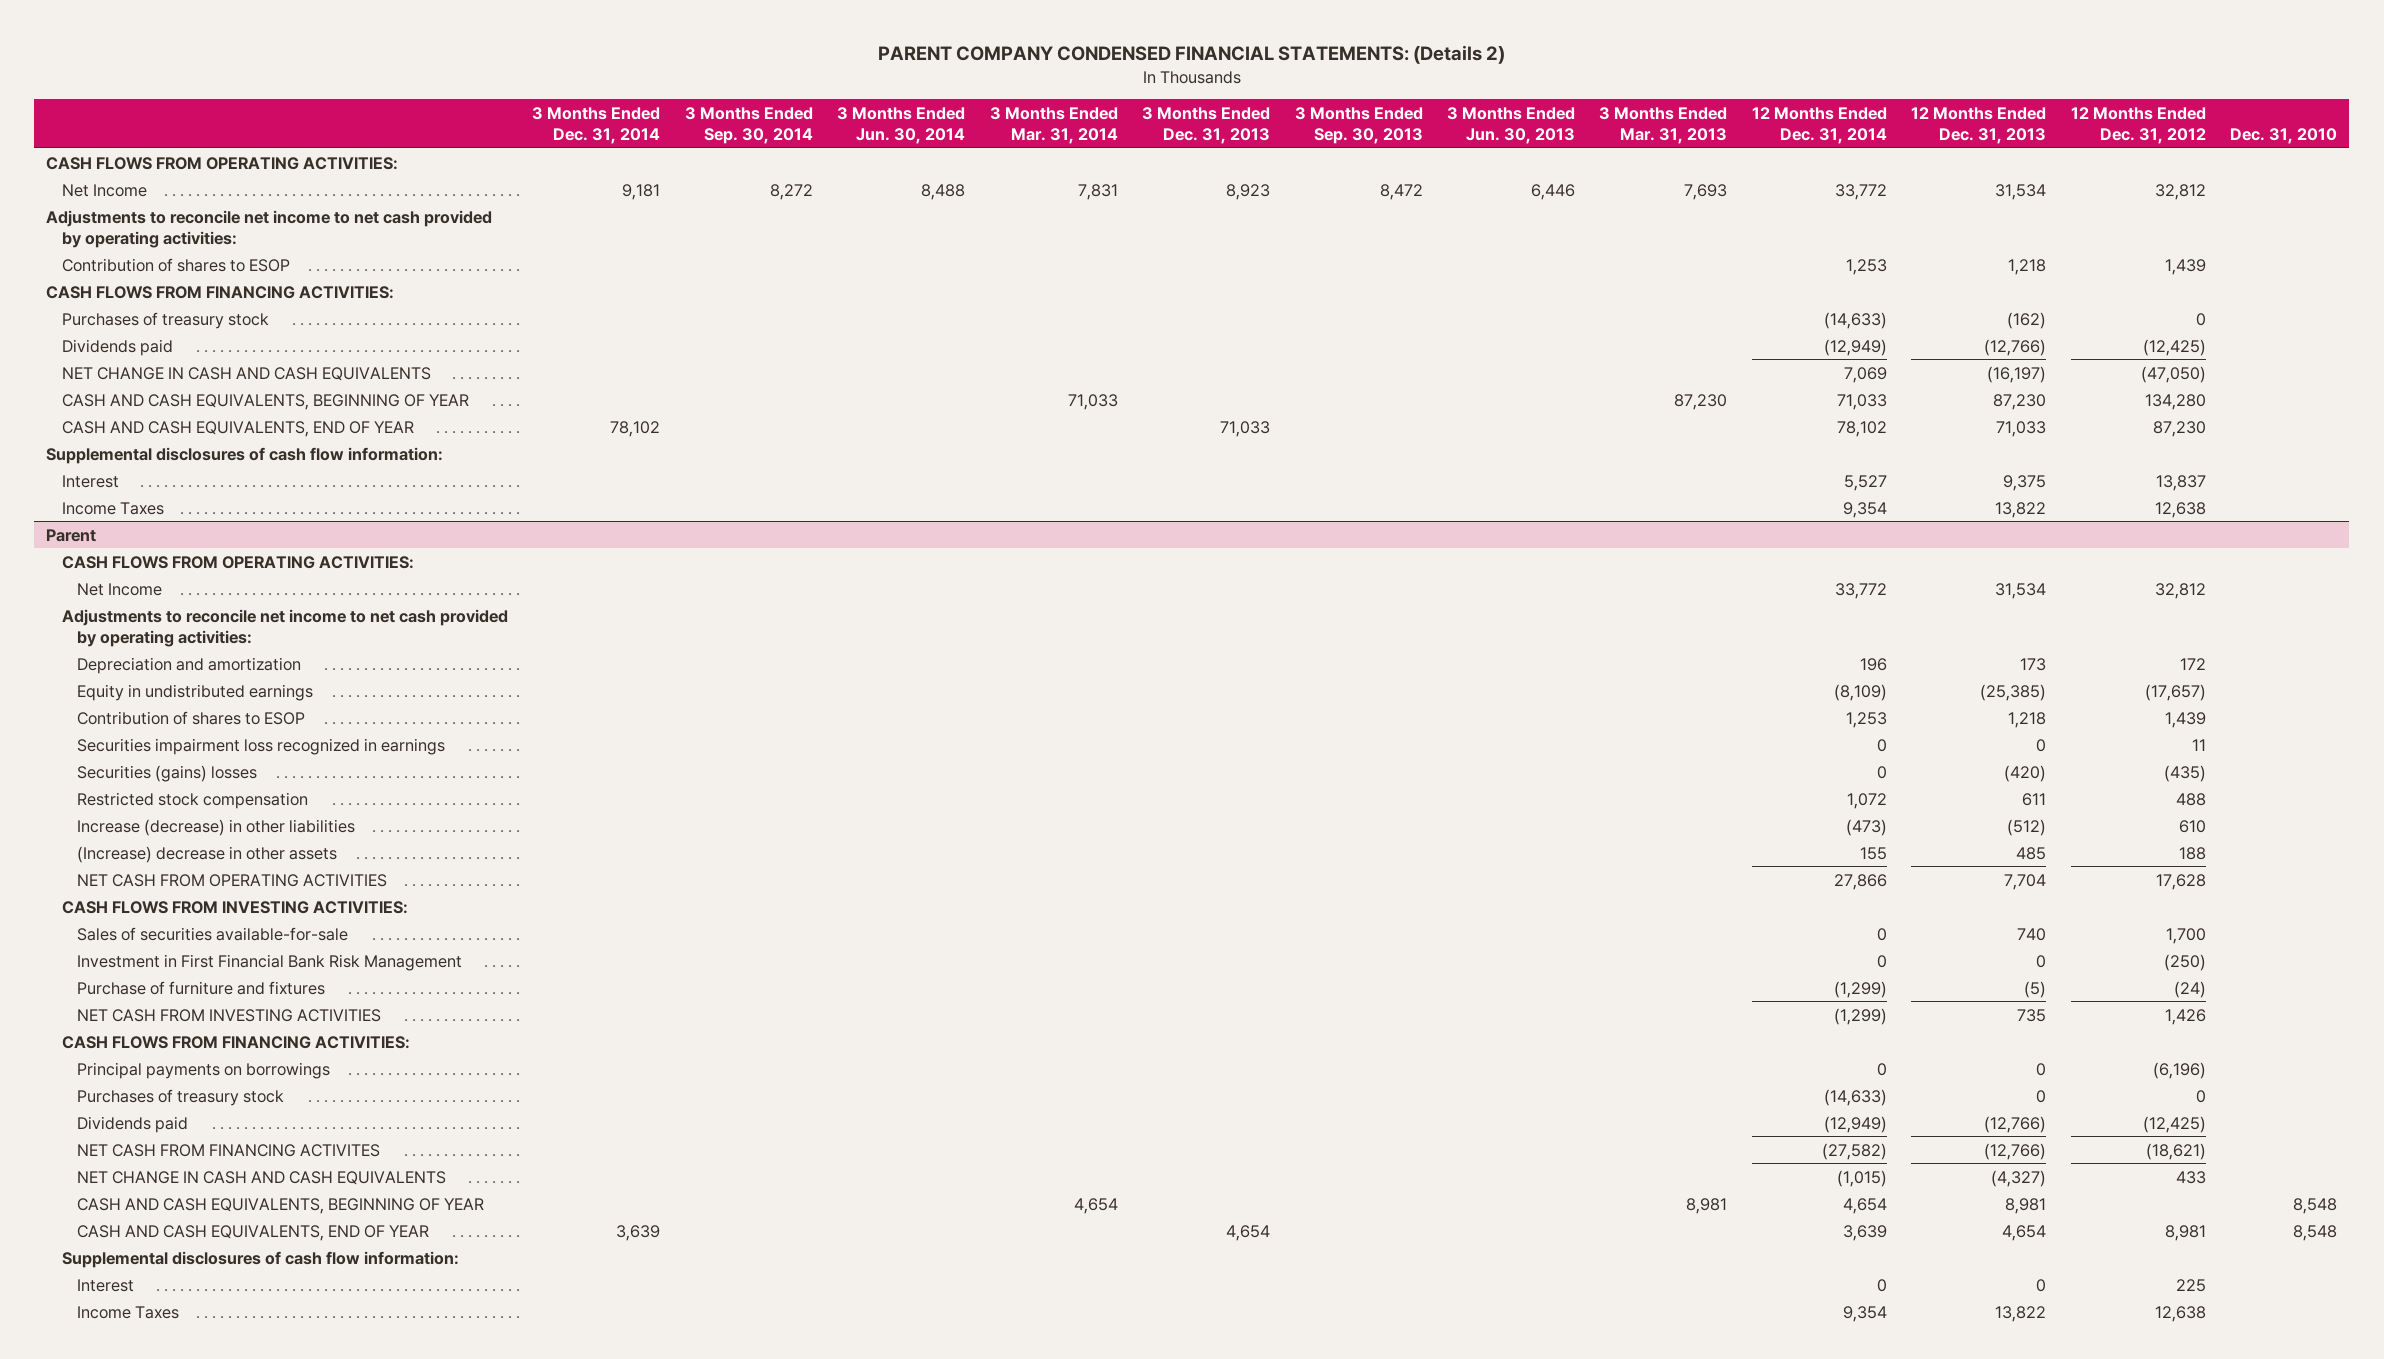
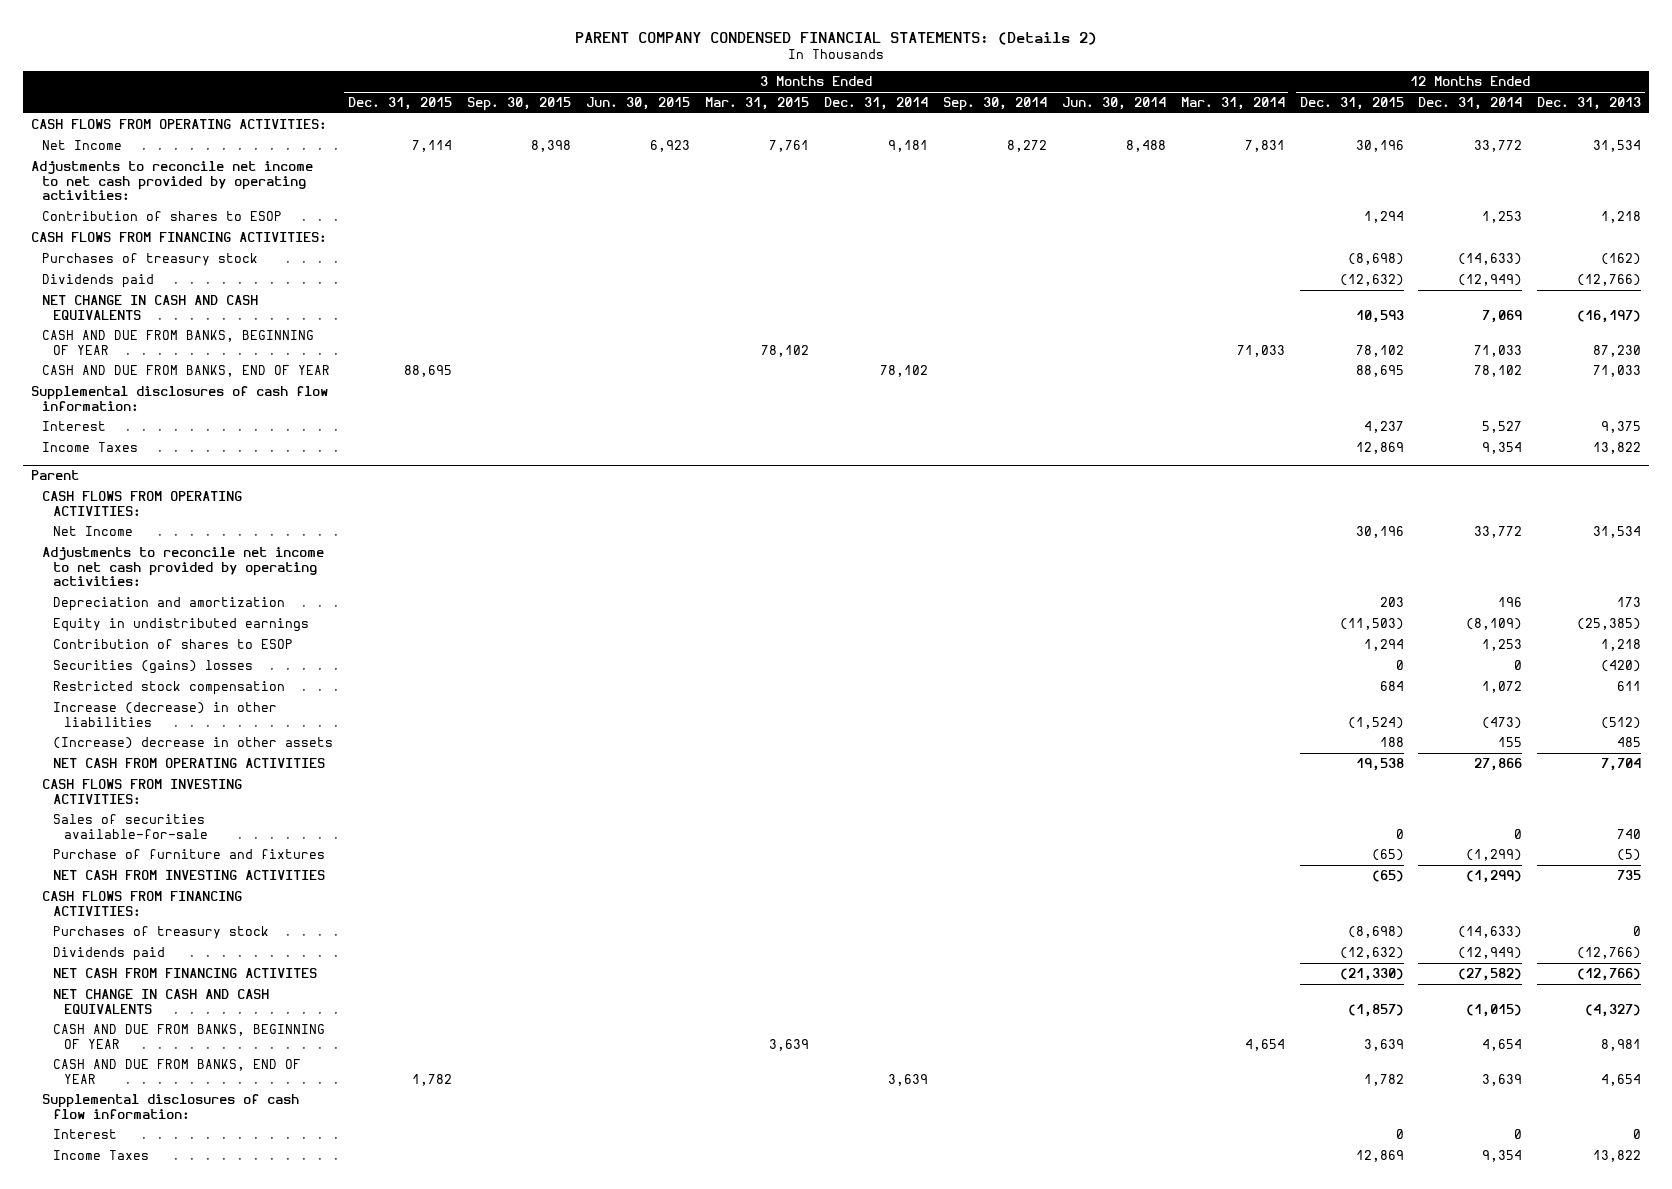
- | 3 Months Ended Dec. 31, 2014 | 3 Months Ended Sep. 30, 2014 | 3 Months Ended Jun. 30, 2014 | 3 Months Ended Mar. 31, 2014 | 3 Months Ended Dec. 31, 2013 | 3 Months Ended Sep. 30, 2013 | 3 Months Ended Jun. 30, 2013 | 3 Months Ended Mar. 31, 2013 | 12 Months Ended Dec. 31, 2014 | 12 Months Ended Dec. 31, 2013 | 12 Months Ended Dec. 31, 2012 | Dec. 31, 2010
+ | 3 Months Ended Dec. 31, 2015 | 3 Months Ended Sep. 30, 2015 | 3 Months Ended Jun. 30, 2015 | 3 Months Ended Mar. 31, 2015 | 3 Months Ended Dec. 31, 2014 | 3 Months Ended Sep. 30, 2014 | 3 Months Ended Jun. 30, 2014 | 3 Months Ended Mar. 31, 2014 | 12 Months Ended Dec. 31, 2015 | 12 Months Ended Dec. 31, 2014 | 12 Months Ended Dec. 31, 2013
- CASH AND CASH EQUIVALENTS, BEGINNING OF YEAR | | | | 71,033 | | | | 87,230 | 71,033 | 87,230 | 134,280 |
- CASH AND CASH EQUIVALENTS, END OF YEAR | 78,102 | | | | 71,033 | | | | 78,102 | 71,033 | 87,230 |
+ CASH AND DUE FROM BANKS, BEGINNING OF YEAR | | | | 78,102 | | | | 71,033 | 78,102 | 71,033 | 87,230
+ CASH AND DUE FROM BANKS, END OF YEAR | 88,695 | | | | 78,102 | | | | 88,695 | 78,102 | 71,033
@ Parent
- Securities impairment loss recognized in earnings | | | | | | | | | 0 | 0 | 11 |
- Investment in First Financial Bank Risk Management | | | | | | | | | 0 | 0 | (250) |
- Principal payments on borrowings | | | | | | | | | 0 | 0 | (6,196) |
- CASH AND CASH EQUIVALENTS, BEGINNING OF YEAR | | | | 4,654 | | | | 8,981 | 4,654 | 8,981 | | 8,548
- CASH AND CASH EQUIVALENTS, END OF YEAR | 3,639 | | | | 4,654 | | | | 3,639 | 4,654 | 8,981 | 8,548
+ CASH AND DUE FROM BANKS, BEGINNING OF YEAR | | | | 3,639 | | | | 4,654 | 3,639 | 4,654 | 8,981
+ CASH AND DUE FROM BANKS, END OF YEAR | 1,782 | | | | 3,639 | | | | 1,782 | 3,639 | 4,654

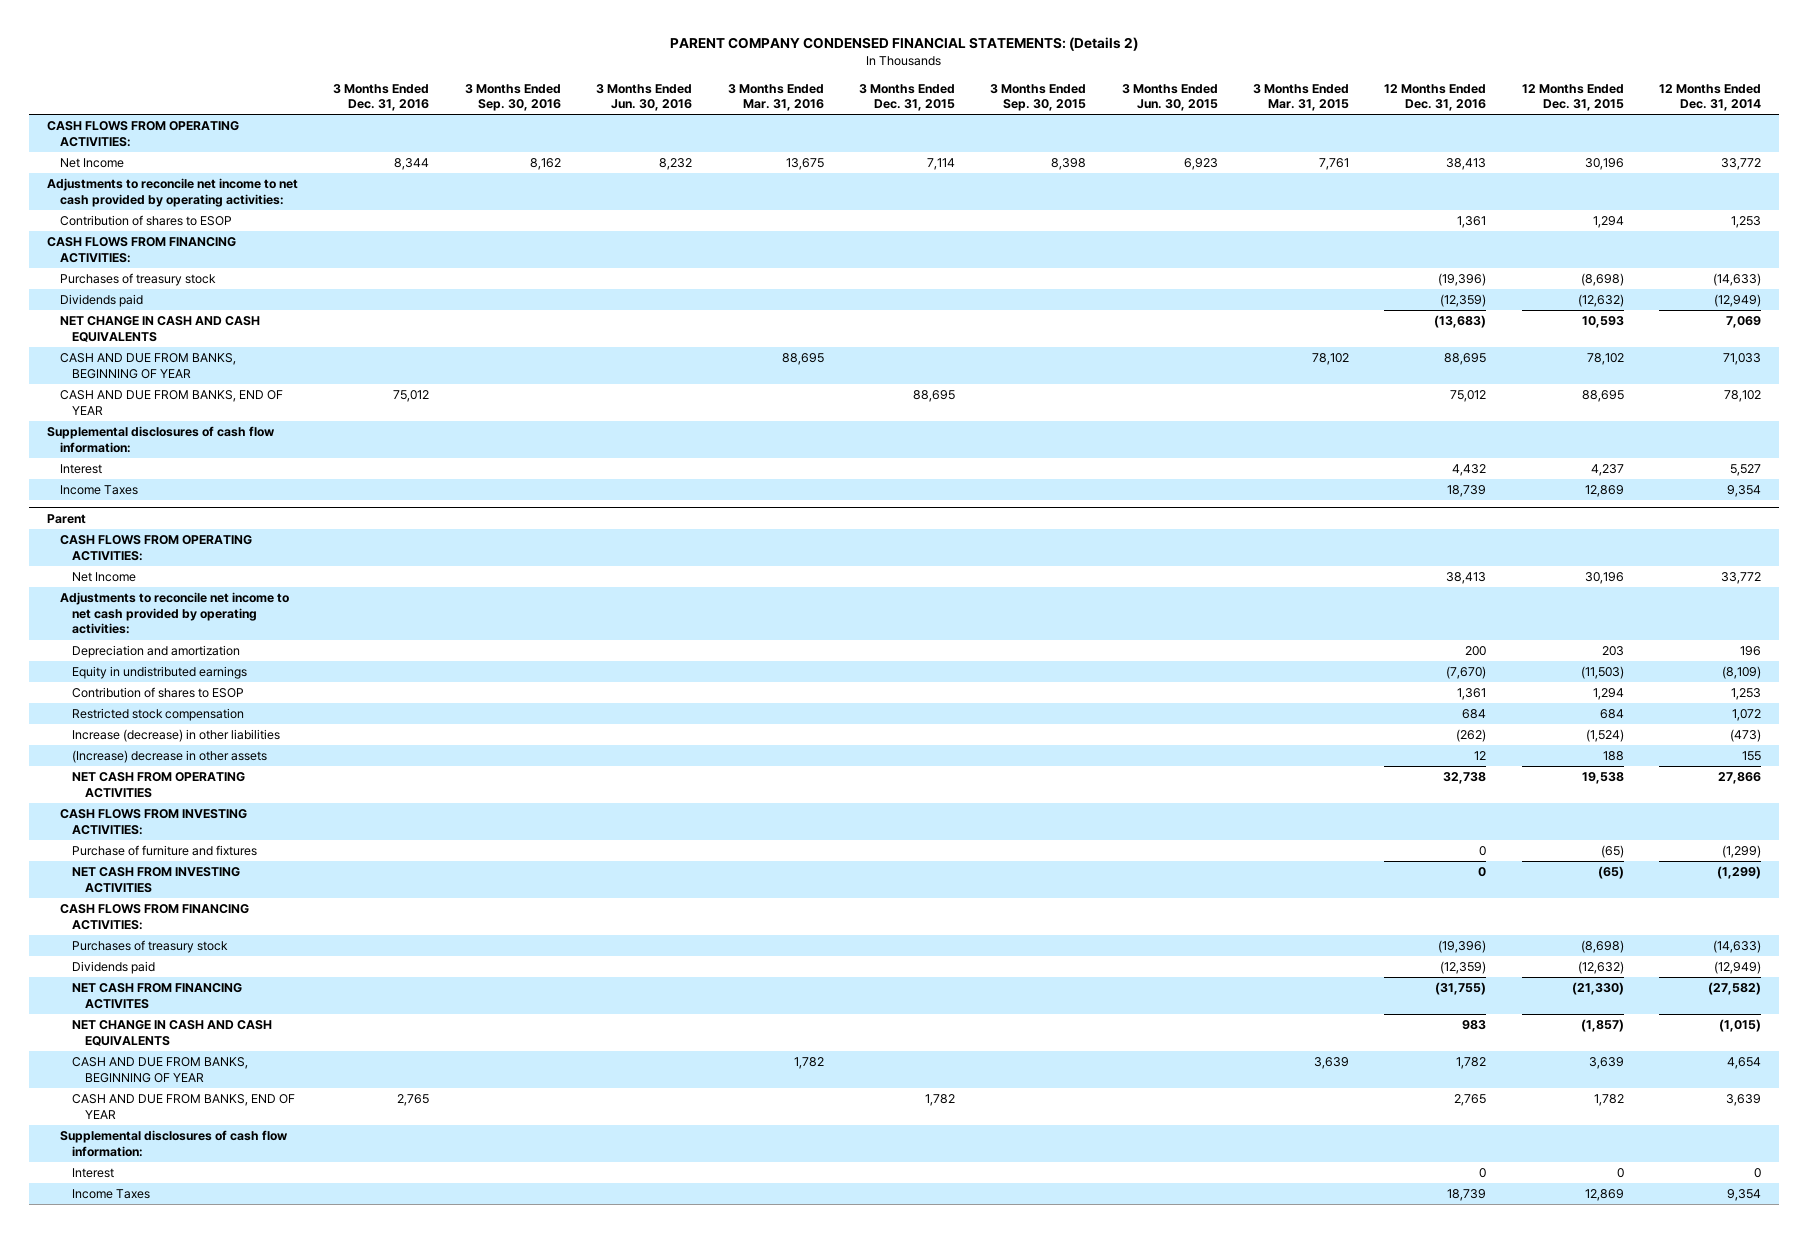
- | 3 Months Ended Dec. 31, 2015 | 3 Months Ended Sep. 30, 2015 | 3 Months Ended Jun. 30, 2015 | 3 Months Ended Mar. 31, 2015 | 3 Months Ended Dec. 31, 2014 | 3 Months Ended Sep. 30, 2014 | 3 Months Ended Jun. 30, 2014 | 3 Months Ended Mar. 31, 2014 | 12 Months Ended Dec. 31, 2015 | 12 Months Ended Dec. 31, 2014 | 12 Months Ended Dec. 31, 2013
+ | 3 Months Ended Dec. 31, 2016 | 3 Months Ended Sep. 30, 2016 | 3 Months Ended Jun. 30, 2016 | 3 Months Ended Mar. 31, 2016 | 3 Months Ended Dec. 31, 2015 | 3 Months Ended Sep. 30, 2015 | 3 Months Ended Jun. 30, 2015 | 3 Months Ended Mar. 31, 2015 | 12 Months Ended Dec. 31, 2016 | 12 Months Ended Dec. 31, 2015 | 12 Months Ended Dec. 31, 2014
@ Parent
- Securities (gains) losses | | | | | | | | | 0 | 0 | (420)
- Sales of securities available-for-sale | | | | | | | | | 0 | 0 | 740

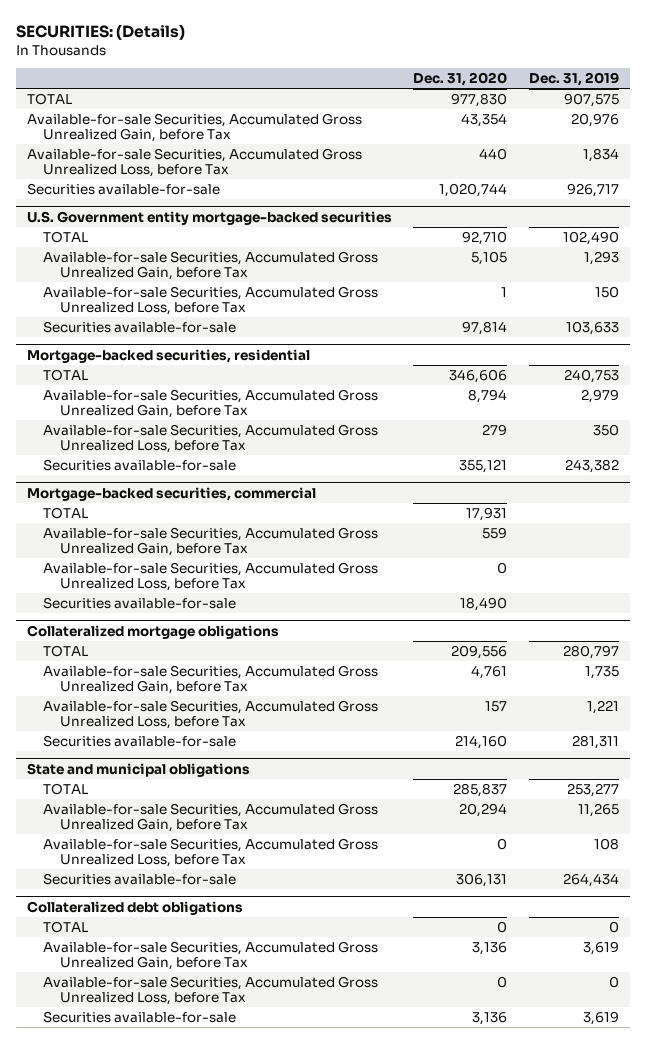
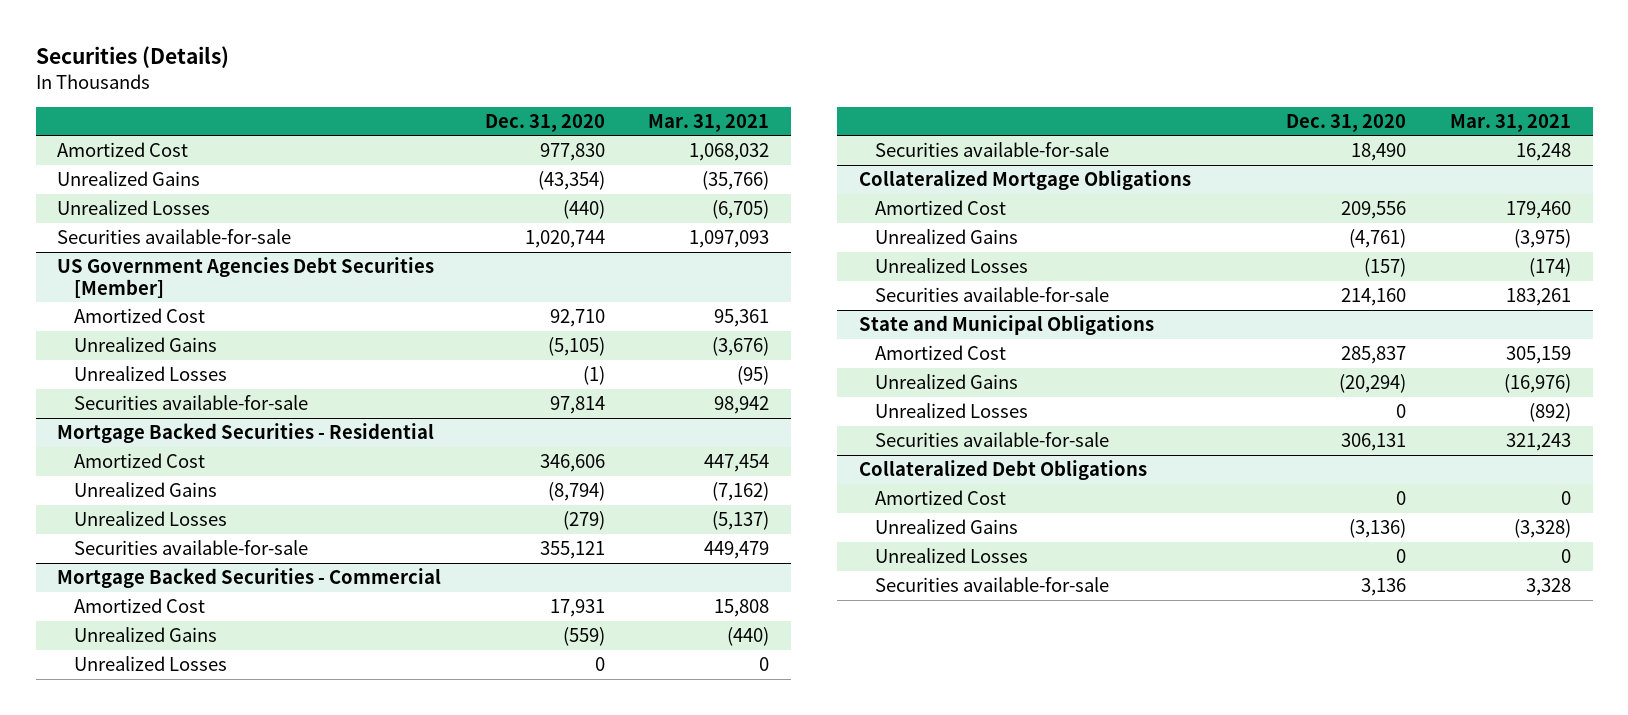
- SECURITIES: (Details)
+ Securities (Details)
- | Dec. 31, 2020 | Dec. 31, 2019
+ | Dec. 31, 2020 | Mar. 31, 2021
- TOTAL | 977,830 | 907,575
- Available-for-sale Securities, Accumulated Gross Unrealized Gain, before Tax | 43,354 | 20,976
- Available-for-sale Securities, Accumulated Gross Unrealized Loss, before Tax | 440 | 1,834
+ Amortized Cost | 977,830 | 1,068,032
+ Unrealized Gains | (43,354) | (35,766)
+ Unrealized Losses | (440) | (6,705)
- U.S. Government entity mortgage-backed securities
- TOTAL | 92,710 | 102,490
- Available-for-sale Securities, Accumulated Gross Unrealized Gain, before Tax | 5,105 | 1,293
- Available-for-sale Securities, Accumulated Gross Unrealized Loss, before Tax | 1 | 150
+ US Government Agencies Debt Securities [Member]
+ Amortized Cost | 92,710 | 95,361
+ Unrealized Gains | (5,105) | (3,676)
+ Unrealized Losses | (1) | (95)
- Mortgage-backed securities, residential
- TOTAL | 346,606 | 240,753
- Available-for-sale Securities, Accumulated Gross Unrealized Gain, before Tax | 8,794 | 2,979
- Available-for-sale Securities, Accumulated Gross Unrealized Loss, before Tax | 279 | 350
+ Mortgage Backed Securities - Residential
+ Amortized Cost | 346,606 | 447,454
+ Unrealized Gains | (8,794) | (7,162)
+ Unrealized Losses | (279) | (5,137)
- Mortgage-backed securities, commercial
- TOTAL | 17,931 |
- Available-for-sale Securities, Accumulated Gross Unrealized Gain, before Tax | 559 |
- Available-for-sale Securities, Accumulated Gross Unrealized Loss, before Tax | 0 |
+ Mortgage Backed Securities - Commercial
+ Amortized Cost | 17,931 | 15,808
+ Unrealized Gains | (559) | (440)
+ Unrealized Losses | 0 | 0
- Collateralized mortgage obligations
- TOTAL | 209,556 | 280,797
- Available-for-sale Securities, Accumulated Gross Unrealized Gain, before Tax | 4,761 | 1,735
- Available-for-sale Securities, Accumulated Gross Unrealized Loss, before Tax | 157 | 1,221
+ Collateralized Mortgage Obligations
+ Amortized Cost | 209,556 | 179,460
+ Unrealized Gains | (4,761) | (3,975)
+ Unrealized Losses | (157) | (174)
- State and municipal obligations
- TOTAL | 285,837 | 253,277
- Available-for-sale Securities, Accumulated Gross Unrealized Gain, before Tax | 20,294 | 11,265
- Available-for-sale Securities, Accumulated Gross Unrealized Loss, before Tax | 0 | 108
+ State and Municipal Obligations
+ Amortized Cost | 285,837 | 305,159
+ Unrealized Gains | (20,294) | (16,976)
+ Unrealized Losses | 0 | (892)
- Collateralized debt obligations
- TOTAL | 0 | 0
- Available-for-sale Securities, Accumulated Gross Unrealized Gain, before Tax | 3,136 | 3,619
- Available-for-sale Securities, Accumulated Gross Unrealized Loss, before Tax | 0 | 0
+ Collateralized Debt Obligations
+ Amortized Cost | 0 | 0
+ Unrealized Gains | (3,136) | (3,328)
+ Unrealized Losses | 0 | 0

